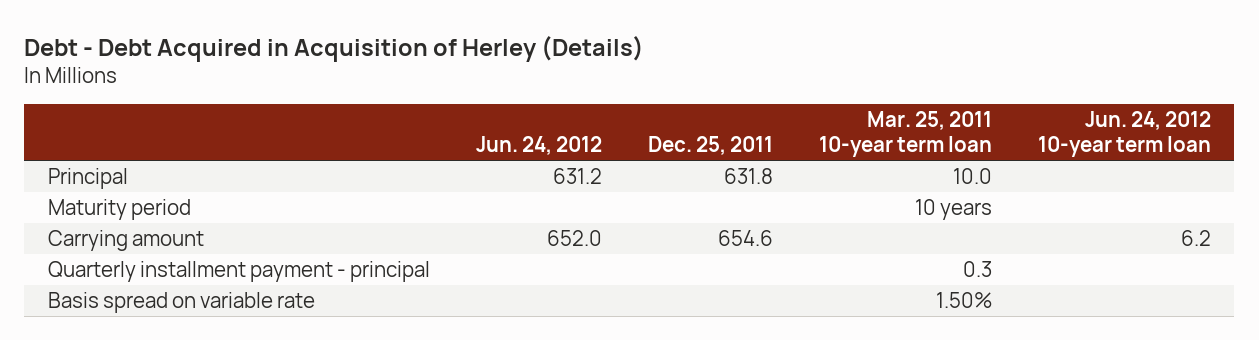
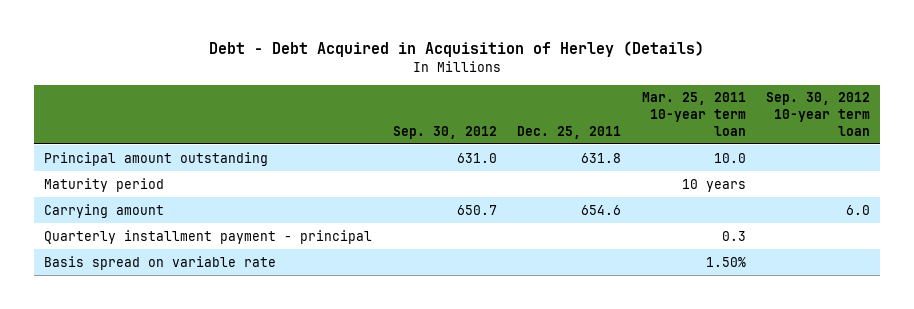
- | Jun. 24, 2012 | Dec. 25, 2011 | Mar. 25, 2011 10-year term loan | Jun. 24, 2012 10-year term loan
+ | Sep. 30, 2012 | Dec. 25, 2011 | Mar. 25, 2011 10-year term loan | Sep. 30, 2012 10-year term loan
- Principal | 631.2 | 631.8 | 10.0 |
+ Principal amount outstanding | 631.0 | 631.8 | 10.0 |

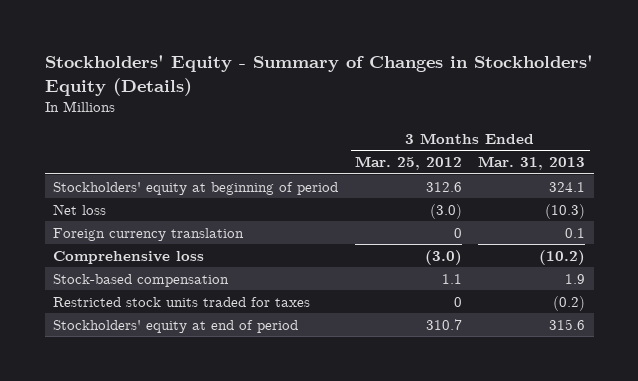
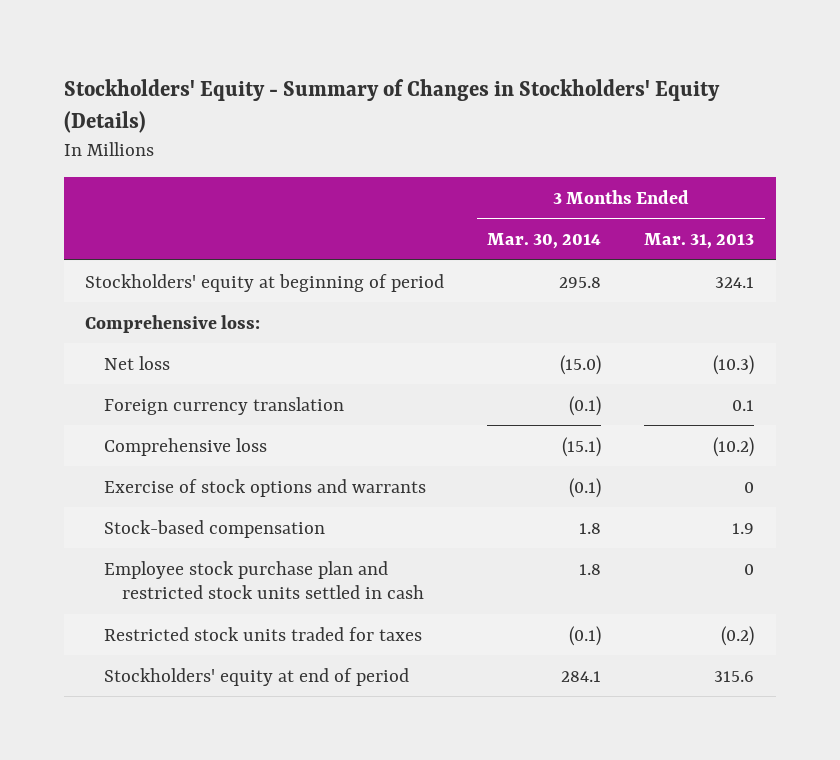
- | 3 Months Ended Mar. 25, 2012 | 3 Months Ended Mar. 31, 2013
+ | 3 Months Ended Mar. 30, 2014 | 3 Months Ended Mar. 31, 2013
+ Comprehensive loss:
+ Exercise of stock options and warrants | (0.1) | 0
+ Employee stock purchase plan and restricted stock units settled in cash | 1.8 | 0

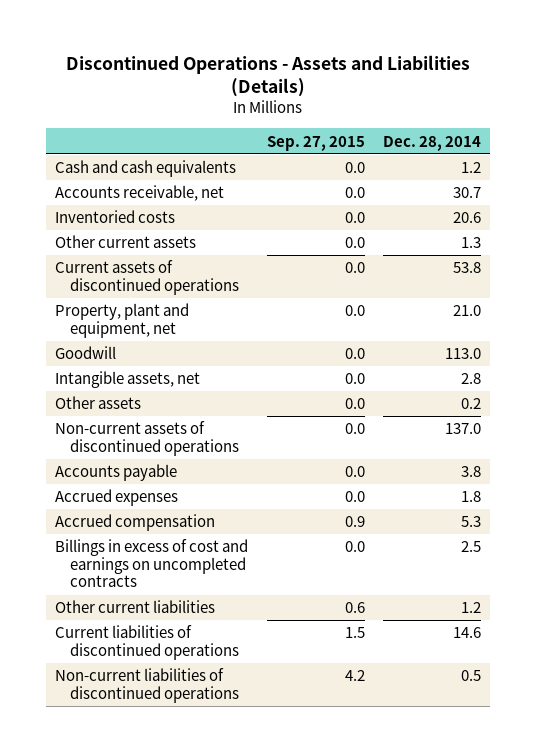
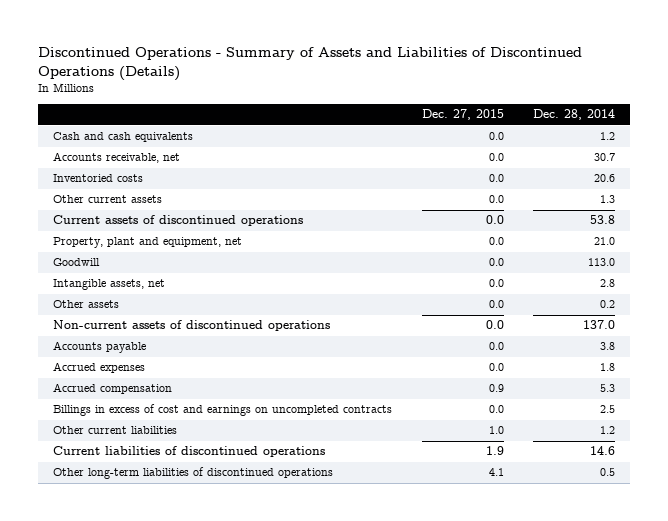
- Discontinued Operations - Assets and Liabilities (Details)
+ Discontinued Operations - Summary of Assets and Liabilities of Discontinued Operations (Details)
- | Sep. 27, 2015 | Dec. 28, 2014
+ | Dec. 27, 2015 | Dec. 28, 2014
- Non-current liabilities of discontinued operations | 4.2 | 0.5
+ Other long-term liabilities of discontinued operations | 4.1 | 0.5

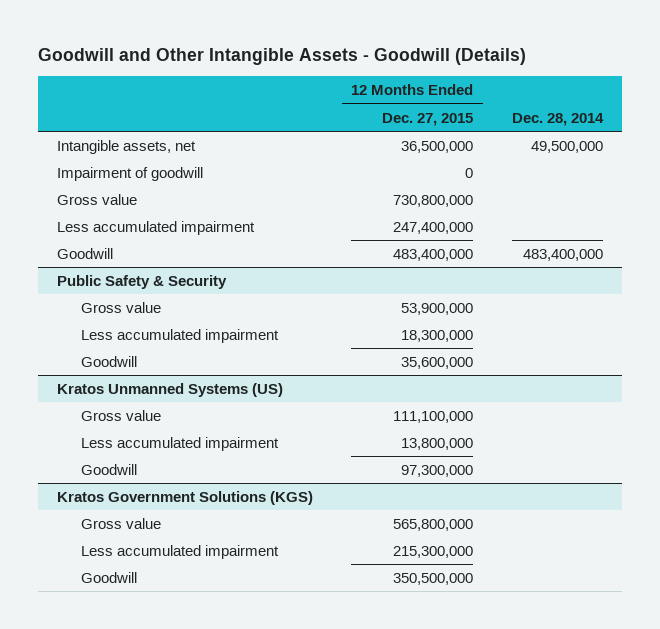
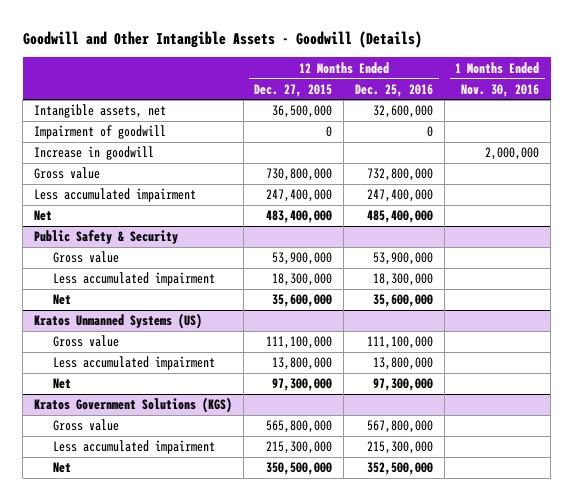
- | 12 Months Ended Dec. 27, 2015 | Dec. 28, 2014
+ | 12 Months Ended Dec. 27, 2015 | 12 Months Ended Dec. 25, 2016 | 1 Months Ended Nov. 30, 2016
+ Increase in goodwill | | | 2,000,000
- Goodwill | 483,400,000 | 483,400,000
+ Net | 483,400,000 | 485,400,000 |
@ Public Safety & Security
- Goodwill | 35,600,000 |
+ Net | 35,600,000 | 35,600,000 |
@ Kratos Unmanned Systems (US)
- Goodwill | 97,300,000 |
+ Net | 97,300,000 | 97,300,000 |
@ Kratos Government Solutions (KGS)
- Goodwill | 350,500,000 |
+ Net | 350,500,000 | 352,500,000 |

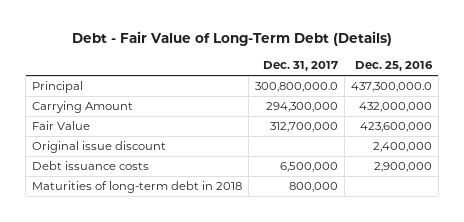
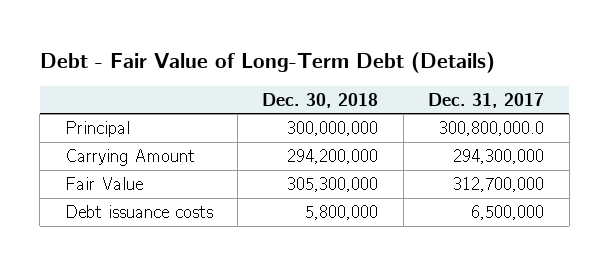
- | Dec. 31, 2017 | Dec. 25, 2016
+ | Dec. 30, 2018 | Dec. 31, 2017
- Original issue discount | | 2,400,000
- Maturities of long-term debt in 2018 | 800,000 |

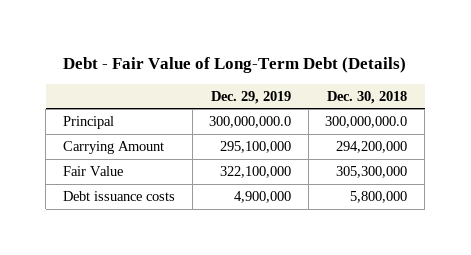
- | Dec. 30, 2018 | Dec. 31, 2017
+ | Dec. 29, 2019 | Dec. 30, 2018
- Principal | 300,000,000 | 300,800,000.0
+ Principal | 300,000,000.0 | 300,000,000.0

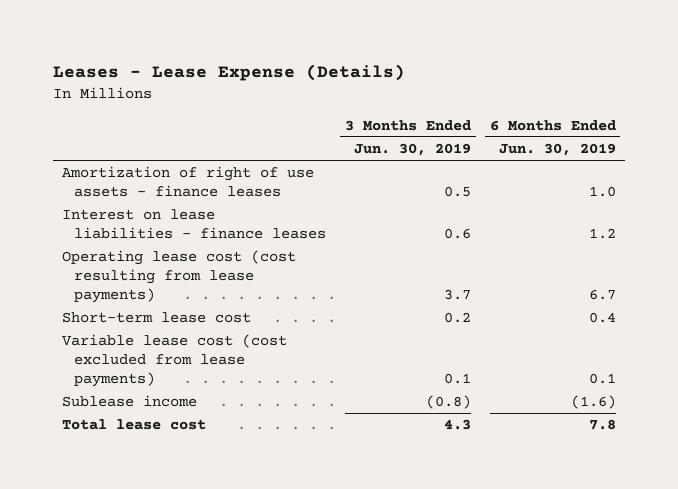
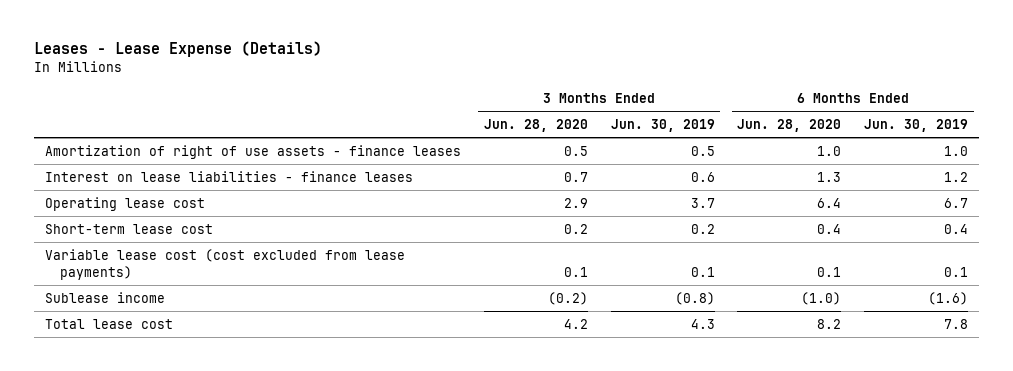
- | 3 Months Ended Jun. 30, 2019 | 6 Months Ended Jun. 30, 2019
+ | 3 Months Ended Jun. 28, 2020 | 3 Months Ended Jun. 30, 2019 | 6 Months Ended Jun. 28, 2020 | 6 Months Ended Jun. 30, 2019
- Operating lease cost (cost resulting from lease payments) | 3.7 | 6.7
+ Operating lease cost | 2.9 | 3.7 | 6.4 | 6.7

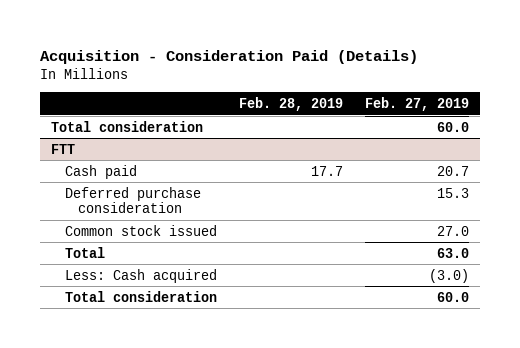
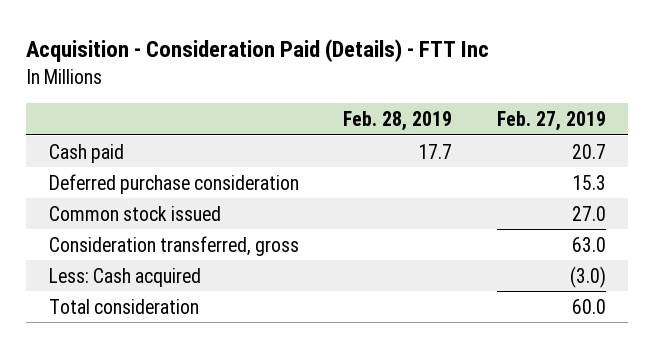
- Acquisition - Consideration Paid (Details)
+ Acquisition - Consideration Paid (Details) - FTT Inc
- Total consideration | | 60.0
- FTT
- Total | | 63.0
+ Consideration transferred, gross | | 63.0

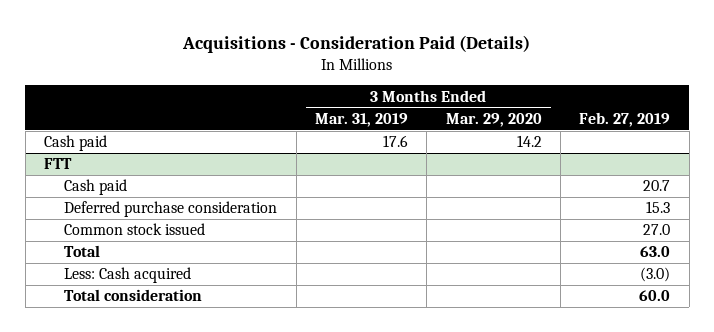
- Acquisition - Consideration Paid (Details) - FTT Inc
+ Acquisitions - Consideration Paid (Details)
- | Feb. 28, 2019 | Feb. 27, 2019
+ | 3 Months Ended Mar. 31, 2019 | 3 Months Ended Mar. 29, 2020 | Feb. 27, 2019
+ Cash paid | 17.6 | 14.2 |
+ FTT
- Consideration transferred, gross | | 63.0
+ Total | | | 63.0

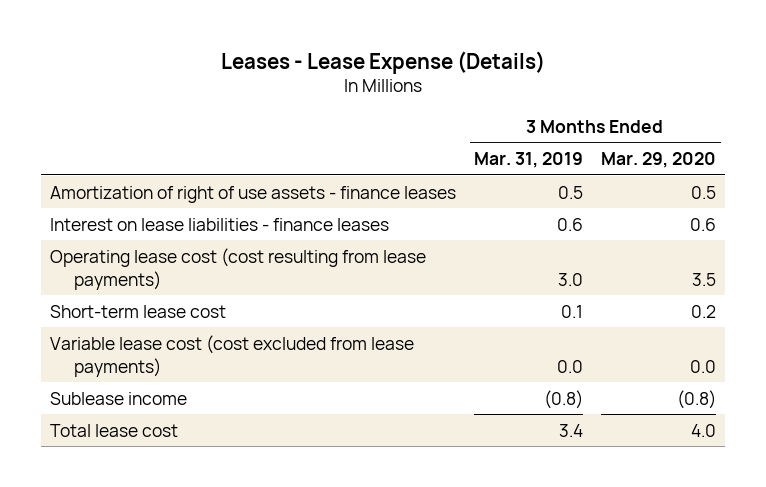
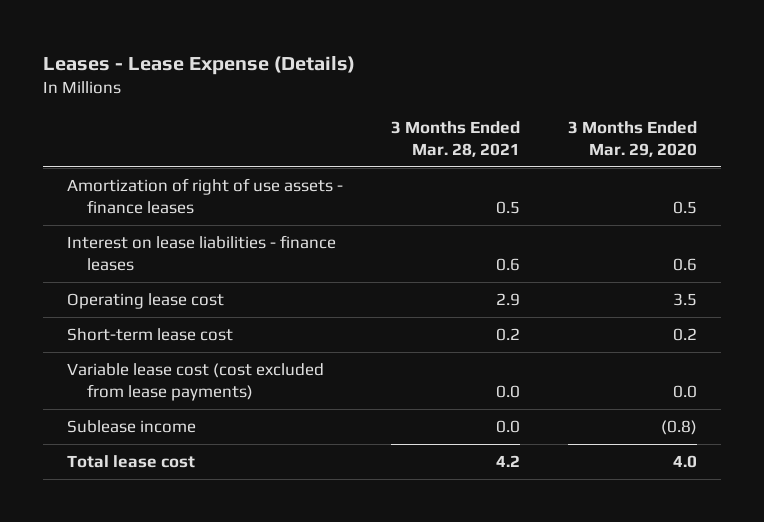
- | 3 Months Ended Mar. 31, 2019 | 3 Months Ended Mar. 29, 2020
+ | 3 Months Ended Mar. 28, 2021 | 3 Months Ended Mar. 29, 2020
- Operating lease cost (cost resulting from lease payments) | 3.0 | 3.5
+ Operating lease cost | 2.9 | 3.5

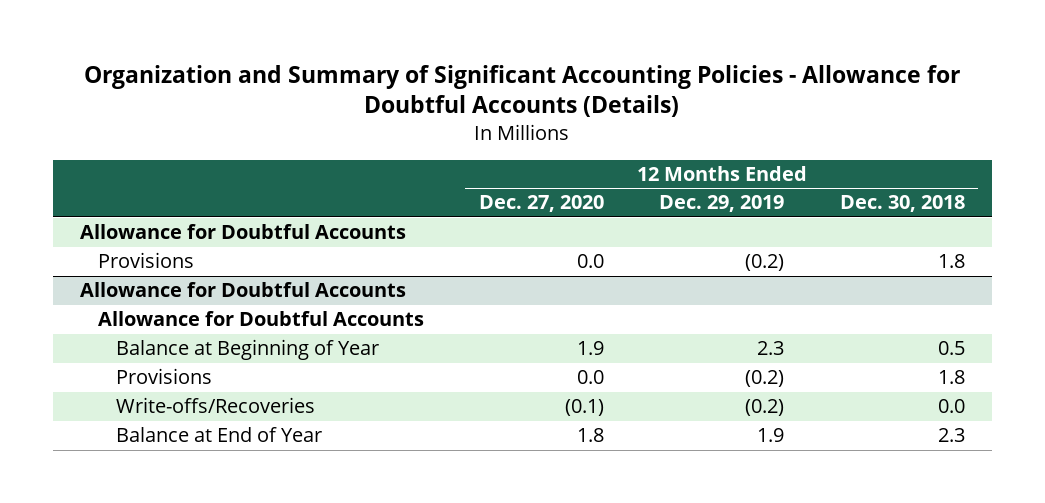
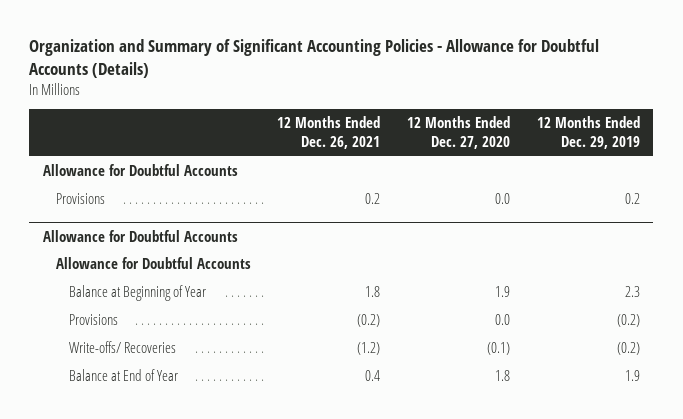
- | 12 Months Ended Dec. 27, 2020 | 12 Months Ended Dec. 29, 2019 | 12 Months Ended Dec. 30, 2018
+ | 12 Months Ended Dec. 26, 2021 | 12 Months Ended Dec. 27, 2020 | 12 Months Ended Dec. 29, 2019
- Provisions | 0.0 | (0.2) | 1.8
+ Provisions | 0.2 | 0.0 | 0.2
@ Allowance for Doubtful Accounts
- Write-offs/Recoveries | (0.1) | (0.2) | 0.0
+ Write-offs/ Recoveries | (1.2) | (0.1) | (0.2)

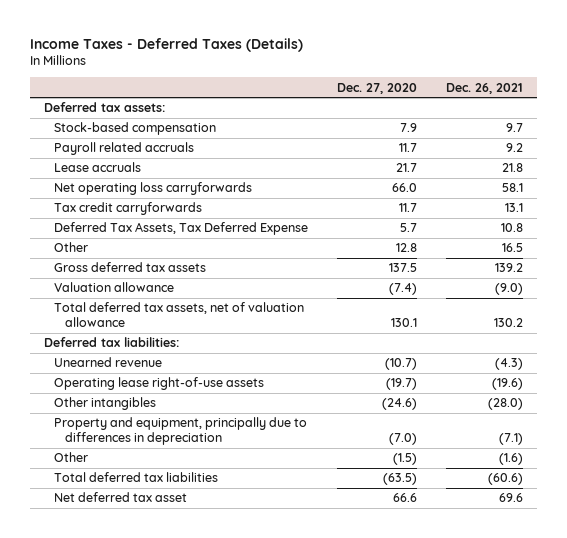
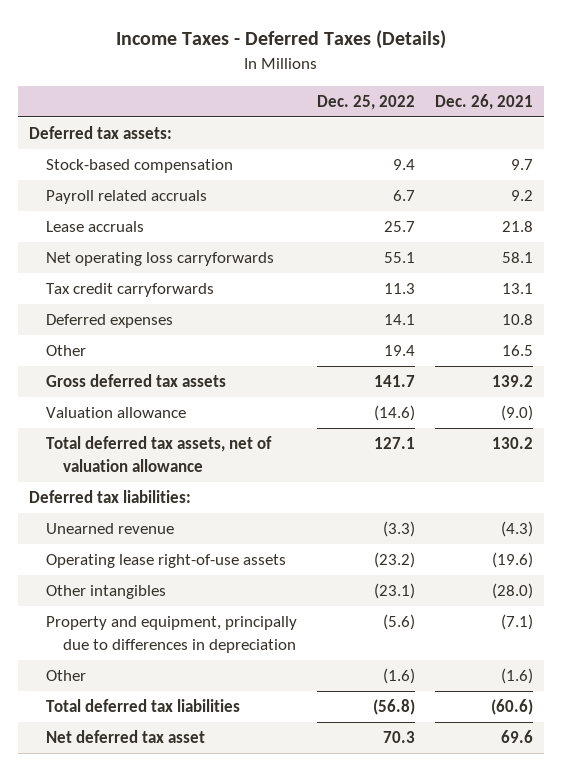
- | Dec. 27, 2020 | Dec. 26, 2021
+ | Dec. 25, 2022 | Dec. 26, 2021
- Deferred Tax Assets, Tax Deferred Expense | 5.7 | 10.8
+ Deferred expenses | 14.1 | 10.8

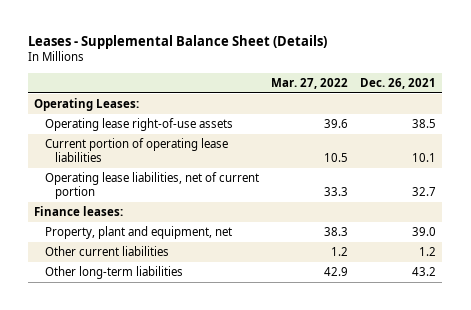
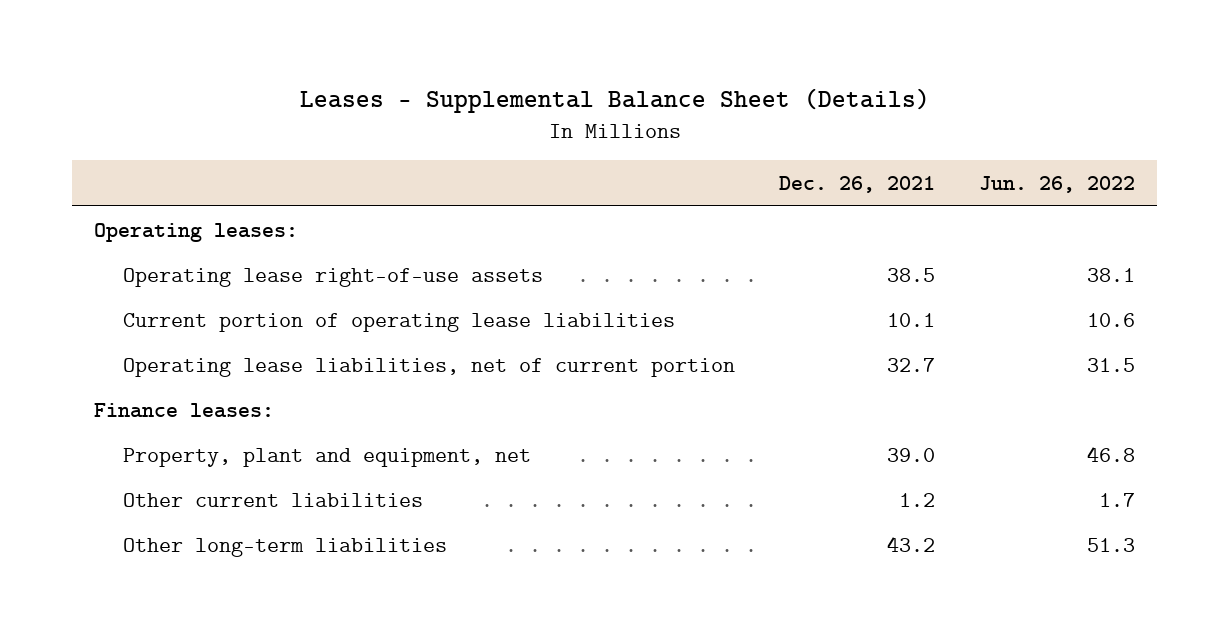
- | Mar. 27, 2022 | Dec. 26, 2021
+ | Dec. 26, 2021 | Jun. 26, 2022
- Operating Leases:
+ Operating leases:

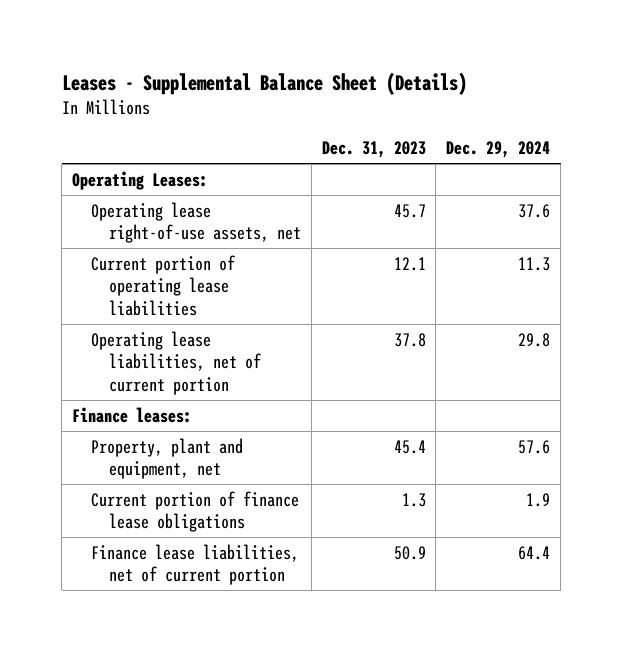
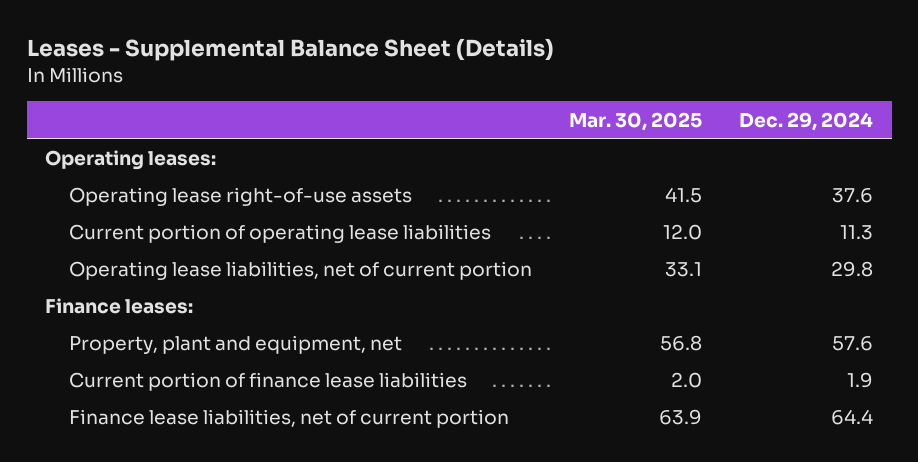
- | Dec. 31, 2023 | Dec. 29, 2024
+ | Mar. 30, 2025 | Dec. 29, 2024
- Operating Leases:
- Operating lease right-of-use assets, net | 45.7 | 37.6
+ Operating leases:
+ Operating lease right-of-use assets | 41.5 | 37.6
- Current portion of finance lease obligations | 1.3 | 1.9
+ Current portion of finance lease liabilities | 2.0 | 1.9

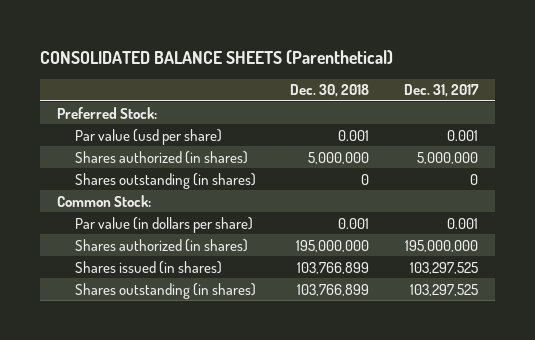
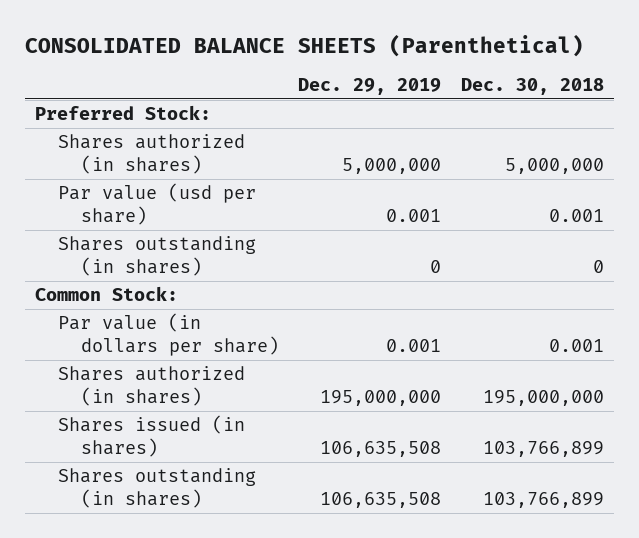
- | Dec. 30, 2018 | Dec. 31, 2017
+ | Dec. 29, 2019 | Dec. 30, 2018
moved down: Par value (usd per share) | 0.001 | 0.001

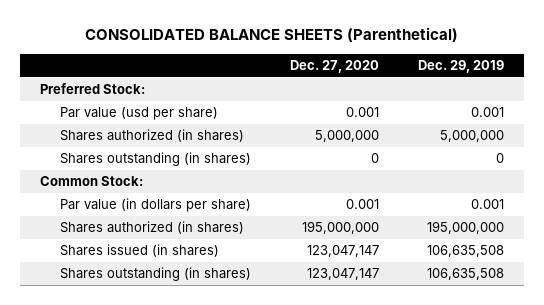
- | Dec. 29, 2019 | Dec. 30, 2018
+ | Dec. 27, 2020 | Dec. 29, 2019
moved down: Shares authorized (in shares) | 5,000,000 | 5,000,000

